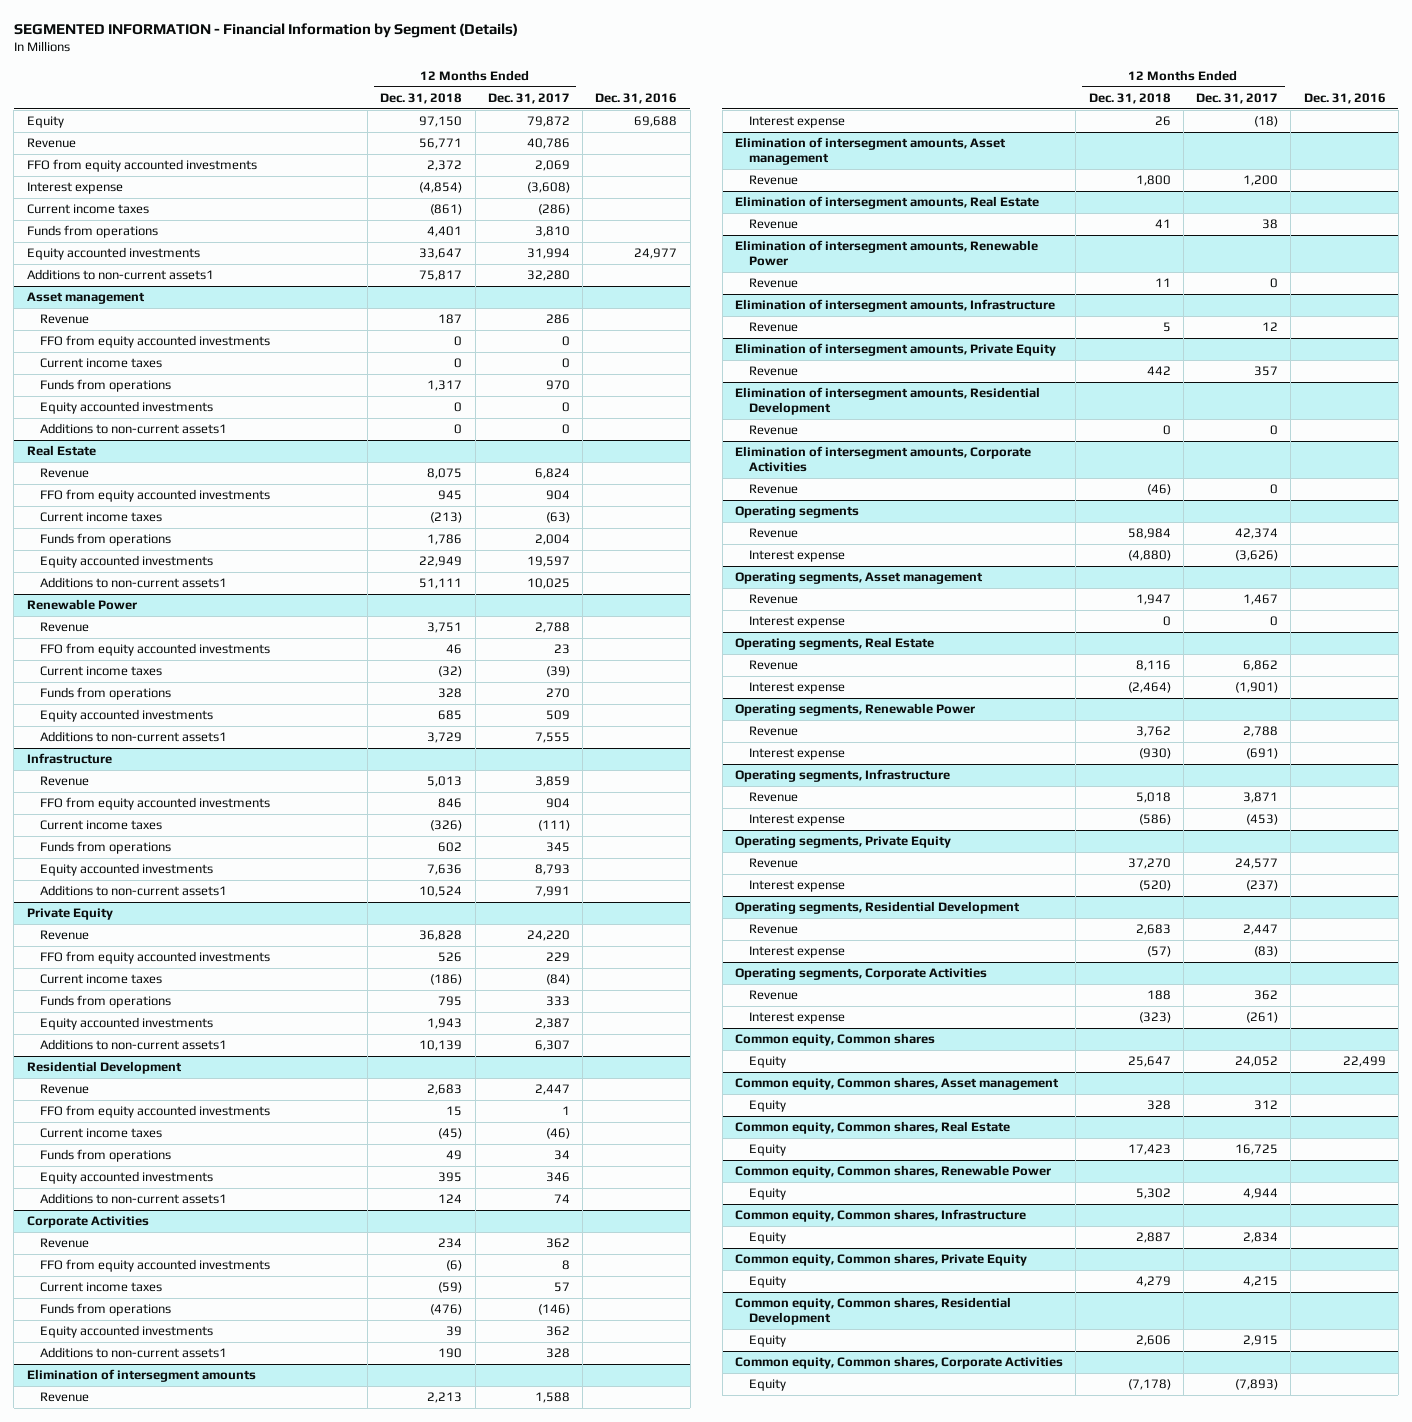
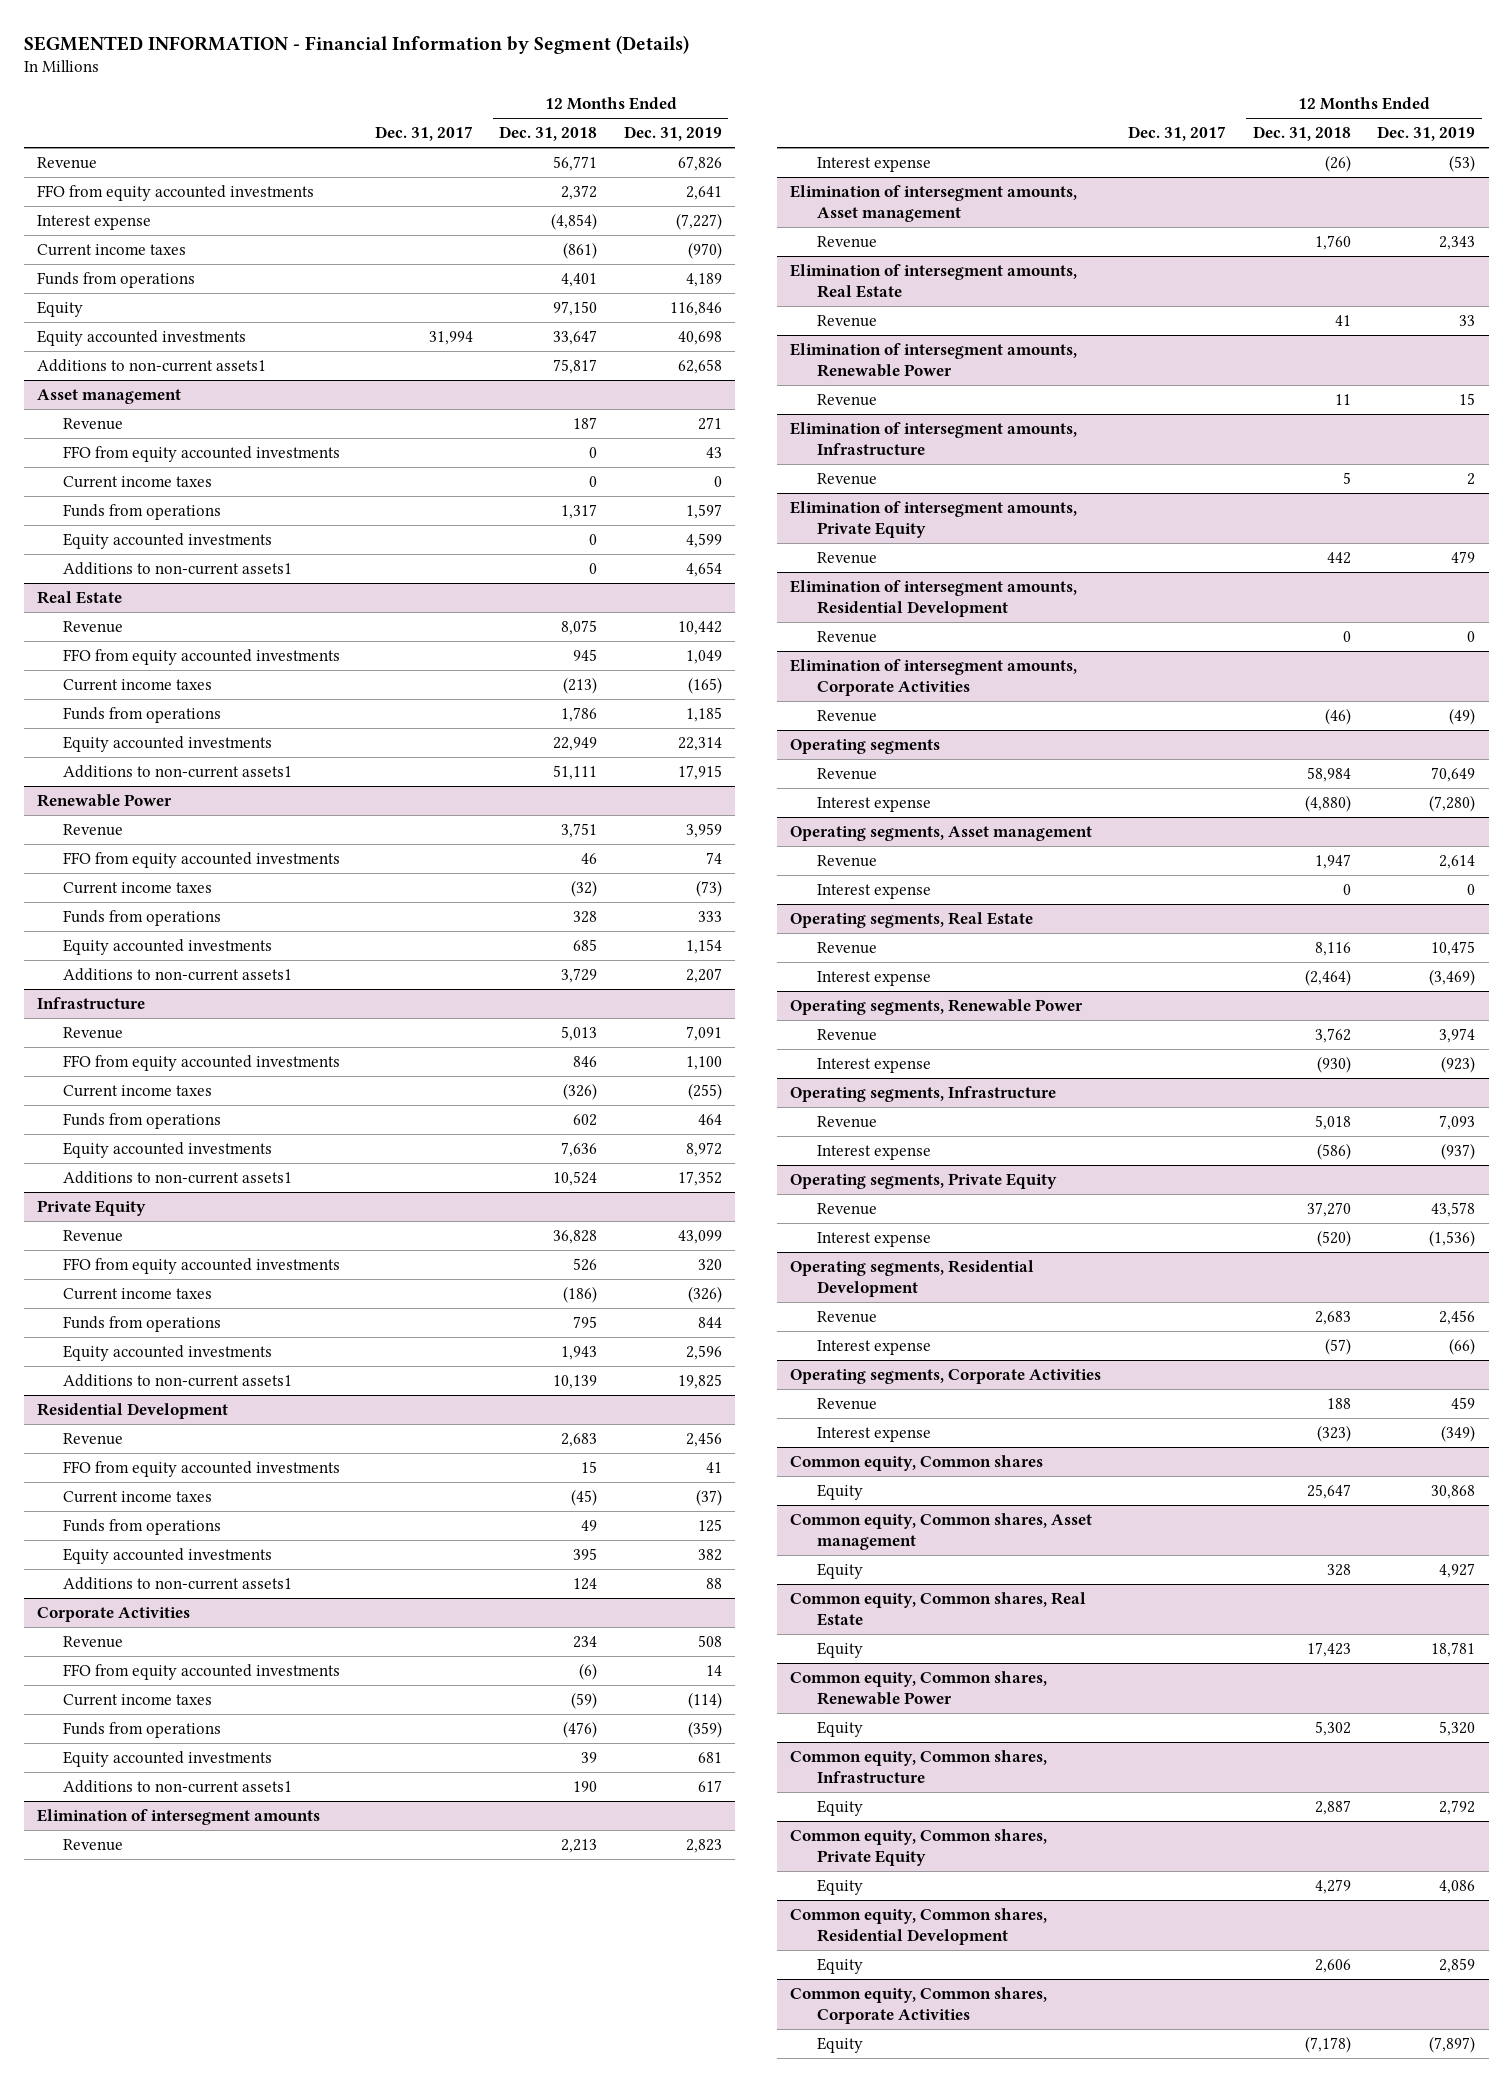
- | 12 Months Ended Dec. 31, 2018 | 12 Months Ended Dec. 31, 2017 | Dec. 31, 2016
+ | Dec. 31, 2017 | 12 Months Ended Dec. 31, 2018 | 12 Months Ended Dec. 31, 2019
moved down: Equity | | 97,150 | 116,846
@ Elimination of intersegment amounts
- Interest expense | 26 | (18) |
+ Interest expense | | (26) | (53)
@ Elimination of intersegment amounts, Asset management
- Revenue | 1,800 | 1,200 |
+ Revenue | | 1,760 | 2,343

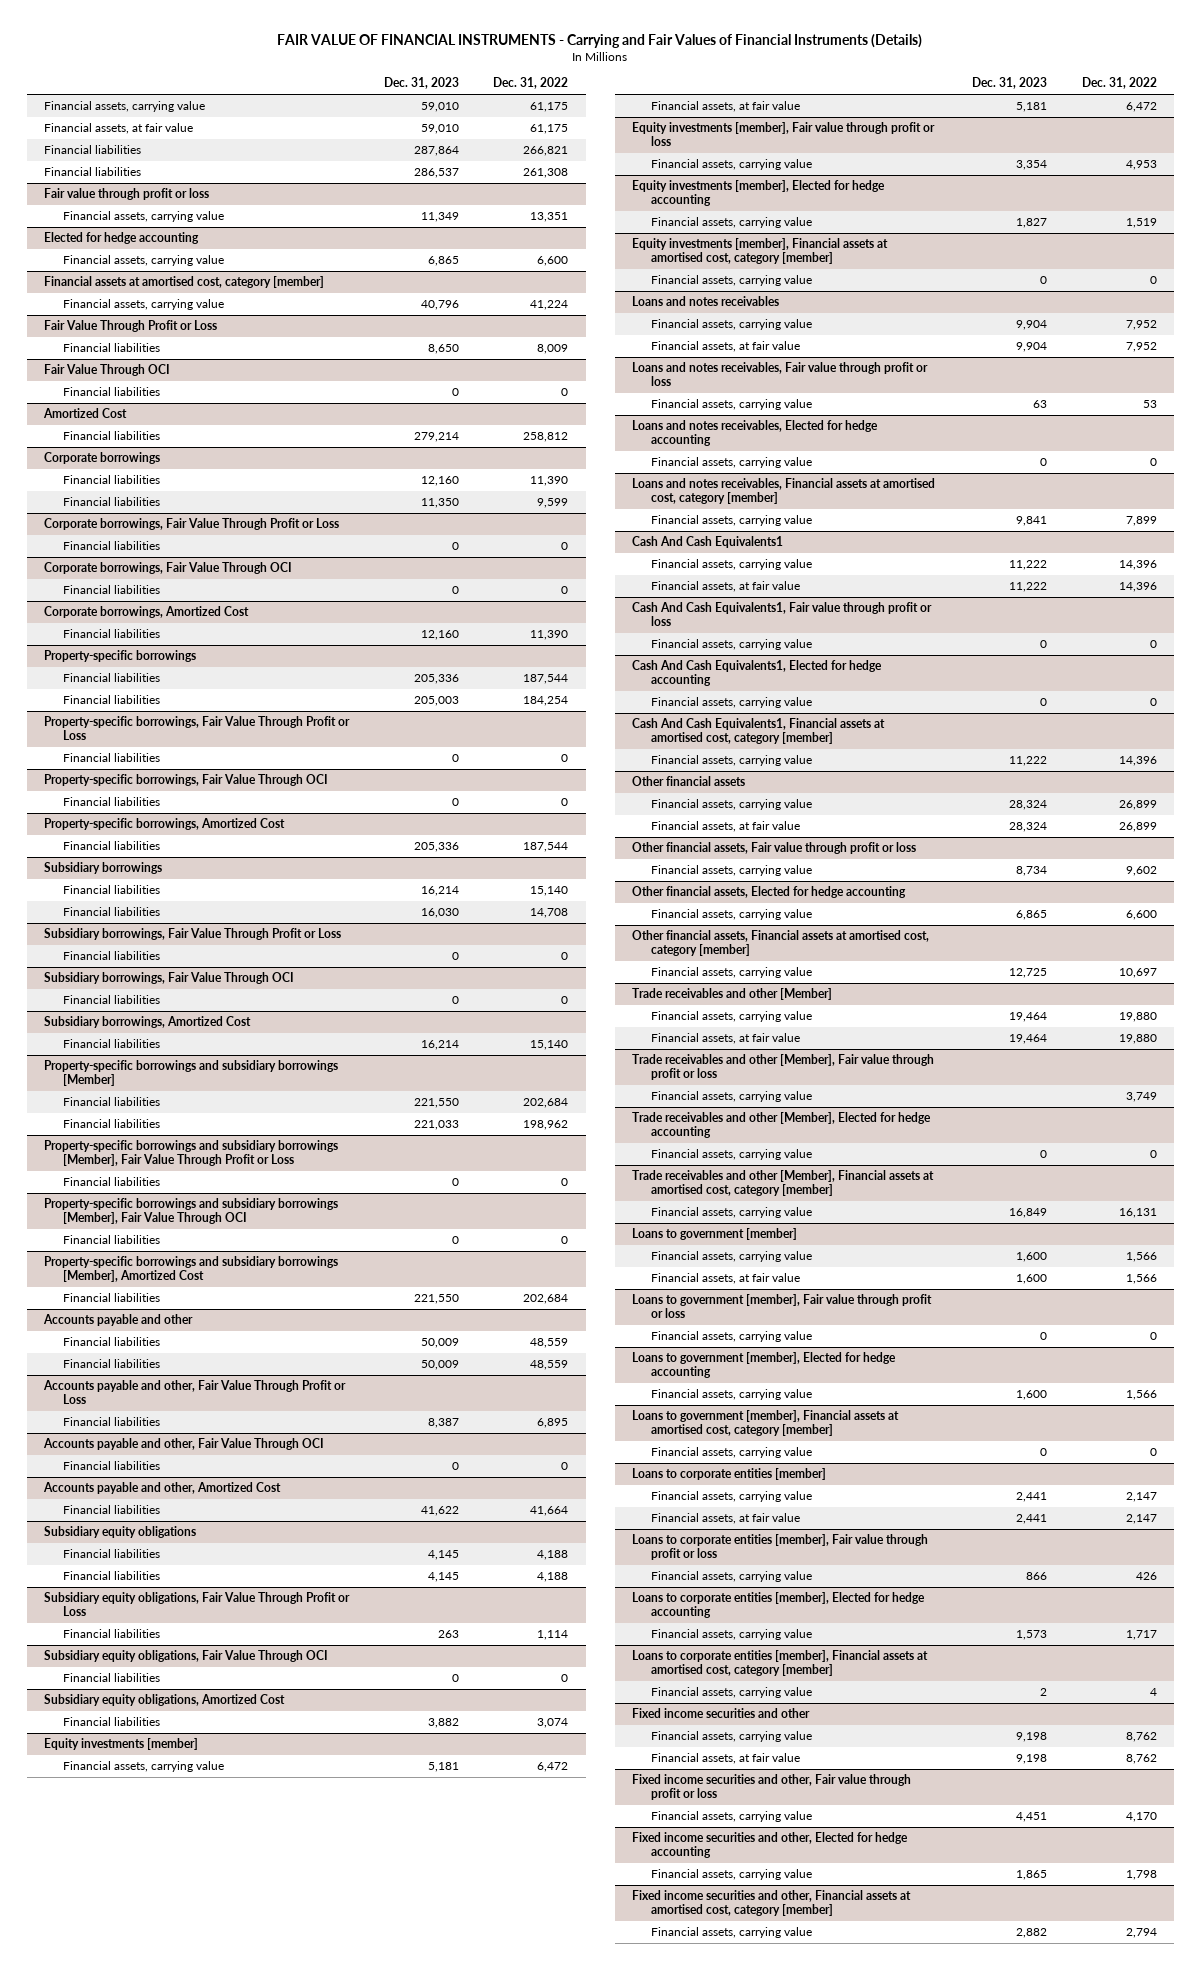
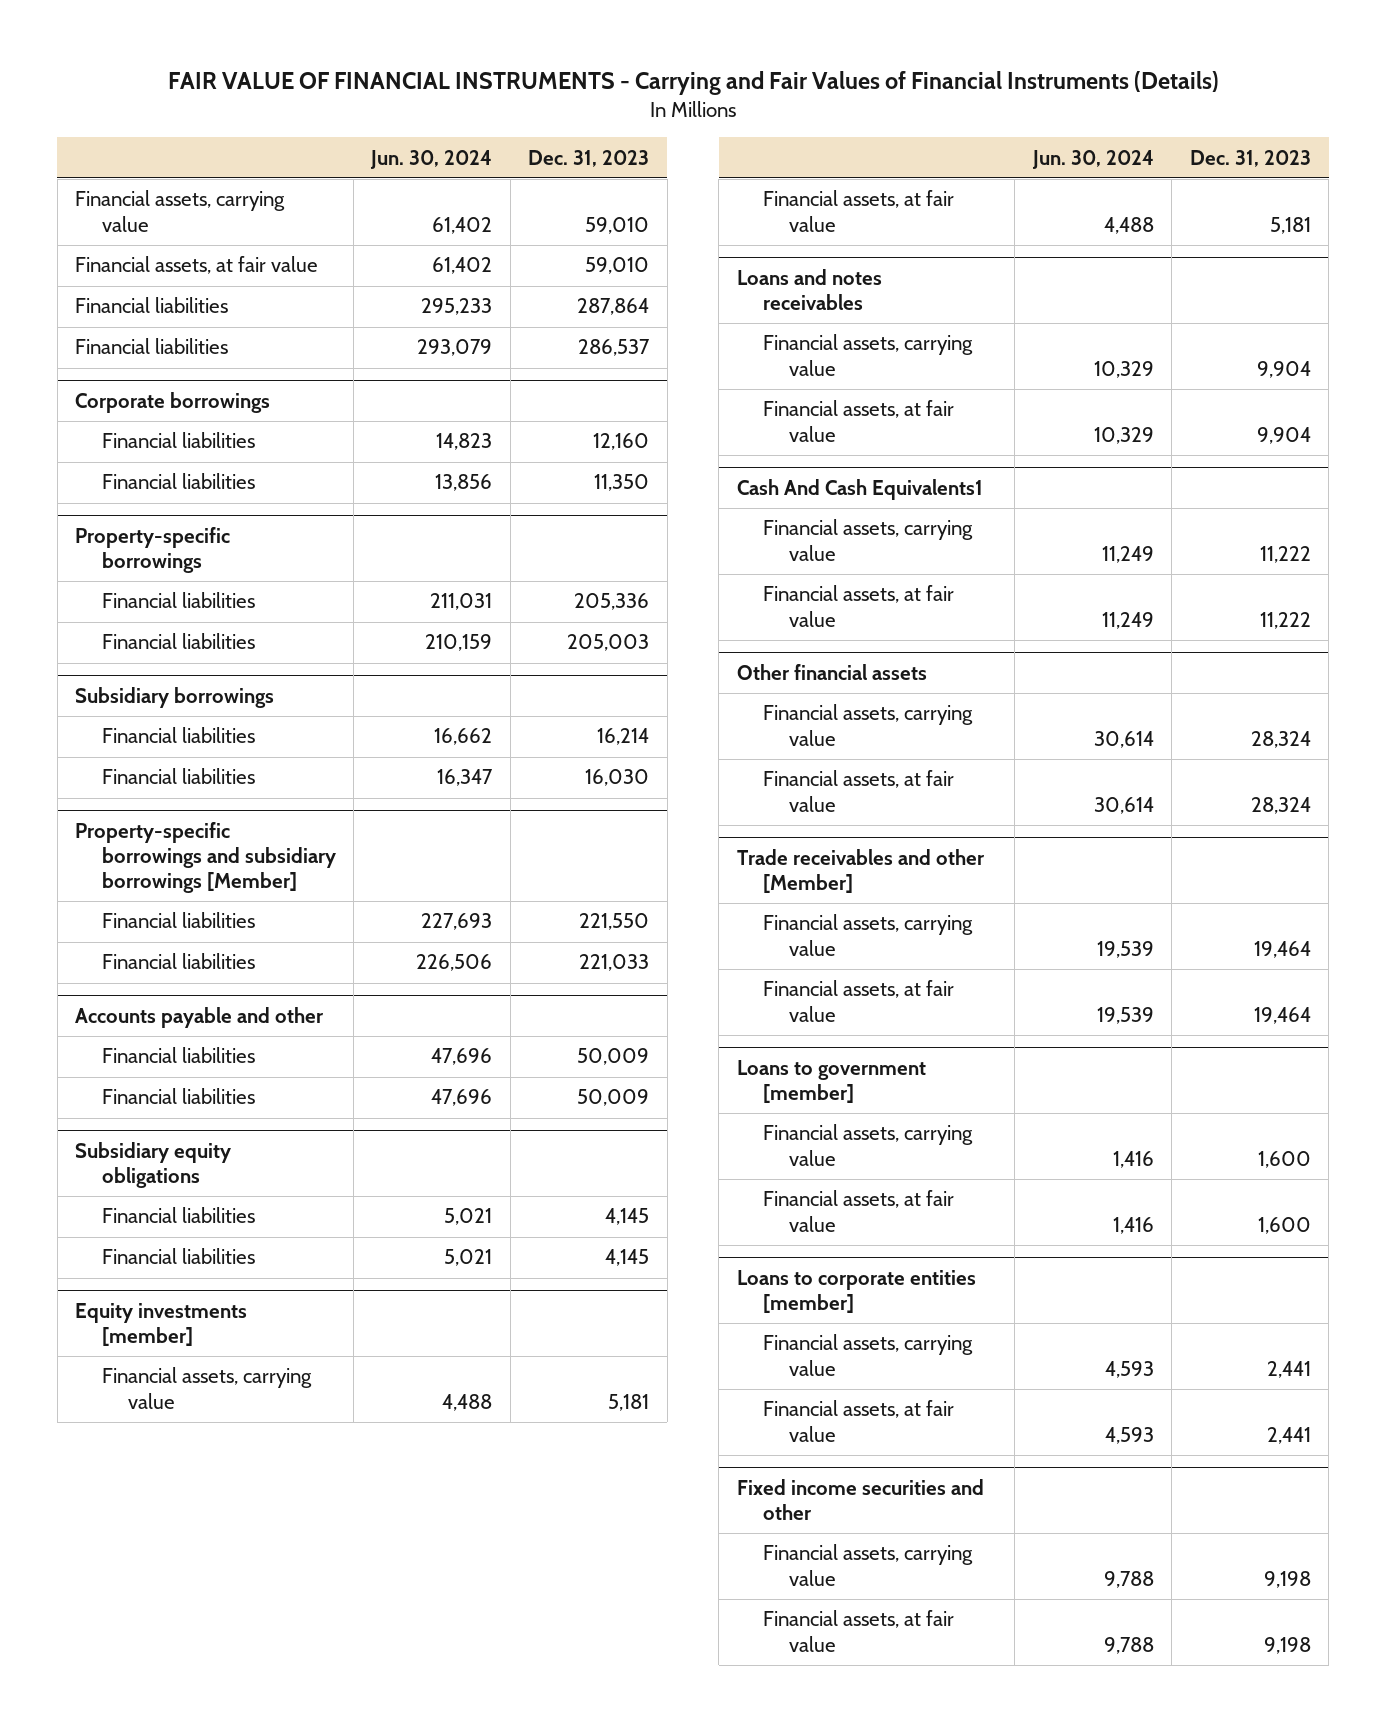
- | Dec. 31, 2023 | Dec. 31, 2022
+ | Jun. 30, 2024 | Dec. 31, 2023
- Fair value through profit or loss
- Financial assets, carrying value | 11,349 | 13,351
- Elected for hedge accounting
- Financial assets, carrying value | 6,865 | 6,600
- Financial assets at amortised cost, category [member]
- Financial assets, carrying value | 40,796 | 41,224
- Fair Value Through Profit or Loss
- Financial liabilities | 8,650 | 8,009
- Fair Value Through OCI
- Financial liabilities | 0 | 0
- Amortized Cost
- Financial liabilities | 279,214 | 258,812
- Corporate borrowings, Fair Value Through Profit or Loss
- Financial liabilities | 0 | 0
- Corporate borrowings, Fair Value Through OCI
- Financial liabilities | 0 | 0
- Corporate borrowings, Amortized Cost
- Financial liabilities | 12,160 | 11,390
- Property-specific borrowings, Fair Value Through Profit or Loss
- Financial liabilities | 0 | 0
- Property-specific borrowings, Fair Value Through OCI
- Financial liabilities | 0 | 0
- Property-specific borrowings, Amortized Cost
- Financial liabilities | 205,336 | 187,544
- Subsidiary borrowings, Fair Value Through Profit or Loss
- Financial liabilities | 0 | 0
- Subsidiary borrowings, Fair Value Through OCI
- Financial liabilities | 0 | 0
- Subsidiary borrowings, Amortized Cost
- Financial liabilities | 16,214 | 15,140
- Property-specific borrowings and subsidiary borrowings [Member], Fair Value Through Profit or Loss
- Financial liabilities | 0 | 0
- Property-specific borrowings and subsidiary borrowings [Member], Fair Value Through OCI
- Financial liabilities | 0 | 0
- Property-specific borrowings and subsidiary borrowings [Member], Amortized Cost
- Financial liabilities | 221,550 | 202,684
- Accounts payable and other, Fair Value Through Profit or Loss
- Financial liabilities | 8,387 | 6,895
- Accounts payable and other, Fair Value Through OCI
- Financial liabilities | 0 | 0
- Accounts payable and other, Amortized Cost
- Financial liabilities | 41,622 | 41,664
- Subsidiary equity obligations, Fair Value Through Profit or Loss
- Financial liabilities | 263 | 1,114
- Subsidiary equity obligations, Fair Value Through OCI
- Financial liabilities | 0 | 0
- Subsidiary equity obligations, Amortized Cost
- Financial liabilities | 3,882 | 3,074
- Equity investments [member], Fair value through profit or loss
- Financial assets, carrying value | 3,354 | 4,953
- Equity investments [member], Elected for hedge accounting
- Financial assets, carrying value | 1,827 | 1,519
- Equity investments [member], Financial assets at amortised cost, category [member]
- Financial assets, carrying value | 0 | 0
- Loans and notes receivables, Fair value through profit or loss
- Financial assets, carrying value | 63 | 53
- Loans and notes receivables, Elected for hedge accounting
- Financial assets, carrying value | 0 | 0
- Loans and notes receivables, Financial assets at amortised cost, category [member]
- Financial assets, carrying value | 9,841 | 7,899
- Cash And Cash Equivalents1, Fair value through profit or loss
- Financial assets, carrying value | 0 | 0
- Cash And Cash Equivalents1, Elected for hedge accounting
- Financial assets, carrying value | 0 | 0
- Cash And Cash Equivalents1, Financial assets at amortised cost, category [member]
- Financial assets, carrying value | 11,222 | 14,396
- Other financial assets, Fair value through profit or loss
- Financial assets, carrying value | 8,734 | 9,602
- Other financial assets, Elected for hedge accounting
- Financial assets, carrying value | 6,865 | 6,600
- Other financial assets, Financial assets at amortised cost, category [member]
- Financial assets, carrying value | 12,725 | 10,697
- Trade receivables and other [Member], Fair value through profit or loss
- Financial assets, carrying value | | 3,749
- Trade receivables and other [Member], Elected for hedge accounting
- Financial assets, carrying value | 0 | 0
- Trade receivables and other [Member], Financial assets at amortised cost, category [member]
- Financial assets, carrying value | 16,849 | 16,131
- Loans to government [member], Fair value through profit or loss
- Financial assets, carrying value | 0 | 0
- Loans to government [member], Elected for hedge accounting
- Financial assets, carrying value | 1,600 | 1,566
- Loans to government [member], Financial assets at amortised cost, category [member]
- Financial assets, carrying value | 0 | 0
- Loans to corporate entities [member], Fair value through profit or loss
- Financial assets, carrying value | 866 | 426
- Loans to corporate entities [member], Elected for hedge accounting
- Financial assets, carrying value | 1,573 | 1,717
- Loans to corporate entities [member], Financial assets at amortised cost, category [member]
- Financial assets, carrying value | 2 | 4
- Fixed income securities and other, Fair value through profit or loss
- Financial assets, carrying value | 4,451 | 4,170
- Fixed income securities and other, Elected for hedge accounting
- Financial assets, carrying value | 1,865 | 1,798
- Fixed income securities and other, Financial assets at amortised cost, category [member]
- Financial assets, carrying value | 2,882 | 2,794

